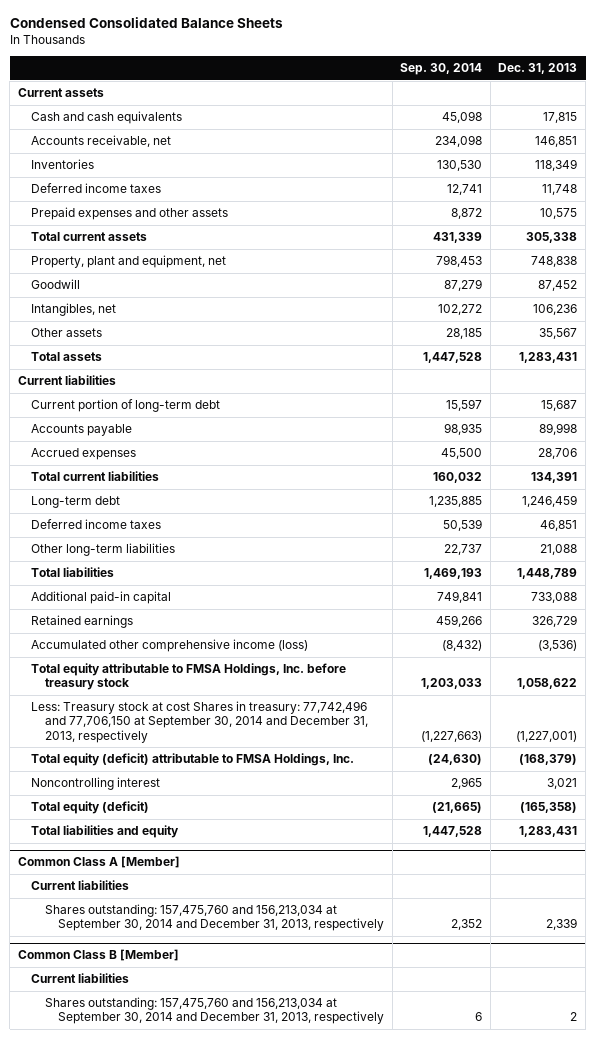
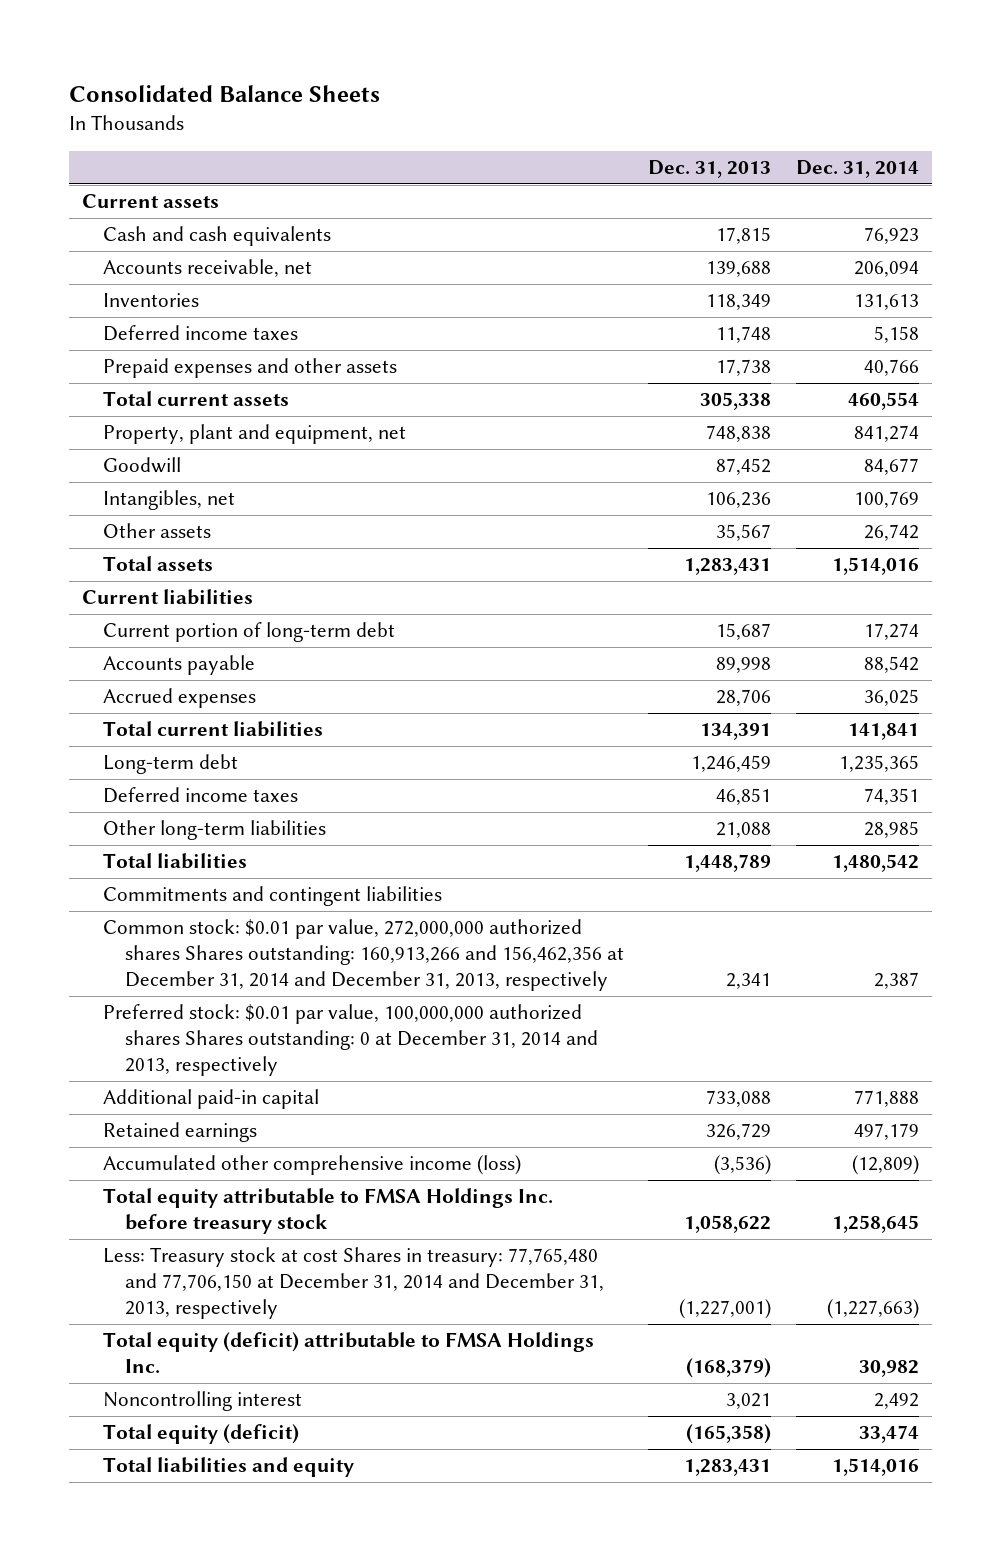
- Condensed Consolidated Balance Sheets
+ Consolidated Balance Sheets
- | Sep. 30, 2014 | Dec. 31, 2013
+ | Dec. 31, 2013 | Dec. 31, 2014
- Accounts receivable, net | 234,098 | 146,851
+ Accounts receivable, net | 139,688 | 206,094
- Prepaid expenses and other assets | 8,872 | 10,575
+ Prepaid expenses and other assets | 17,738 | 40,766
+ Commitments and contingent liabilities
+ Common stock: $0.01 par value, 272,000,000 authorized shares Shares outstanding: 160,913,266 and 156,462,356 at December 31, 2014 and December 31, 2013, respectively | 2,341 | 2,387
+ Preferred stock: $0.01 par value, 100,000,000 authorized shares Shares outstanding: 0 at December 31, 2014 and 2013, respectively
- Total equity attributable to FMSA Holdings, Inc. before treasury stock | 1,203,033 | 1,058,622
- Less: Treasury stock at cost Shares in treasury: 77,742,496 and 77,706,150 at September 30, 2014 and December 31, 2013, respectively | (1,227,663) | (1,227,001)
- Total equity (deficit) attributable to FMSA Holdings, Inc. | (24,630) | (168,379)
+ Total equity attributable to FMSA Holdings Inc. before treasury stock | 1,058,622 | 1,258,645
+ Less: Treasury stock at cost Shares in treasury: 77,765,480 and 77,706,150 at December 31, 2014 and December 31, 2013, respectively | (1,227,001) | (1,227,663)
+ Total equity (deficit) attributable to FMSA Holdings Inc. | (168,379) | 30,982
- Common Class A [Member]
- Current liabilities
- Shares outstanding: 157,475,760 and 156,213,034 at September 30, 2014 and December 31, 2013, respectively | 2,352 | 2,339
- Common Class B [Member]
- Current liabilities
- Shares outstanding: 157,475,760 and 156,213,034 at September 30, 2014 and December 31, 2013, respectively | 6 | 2

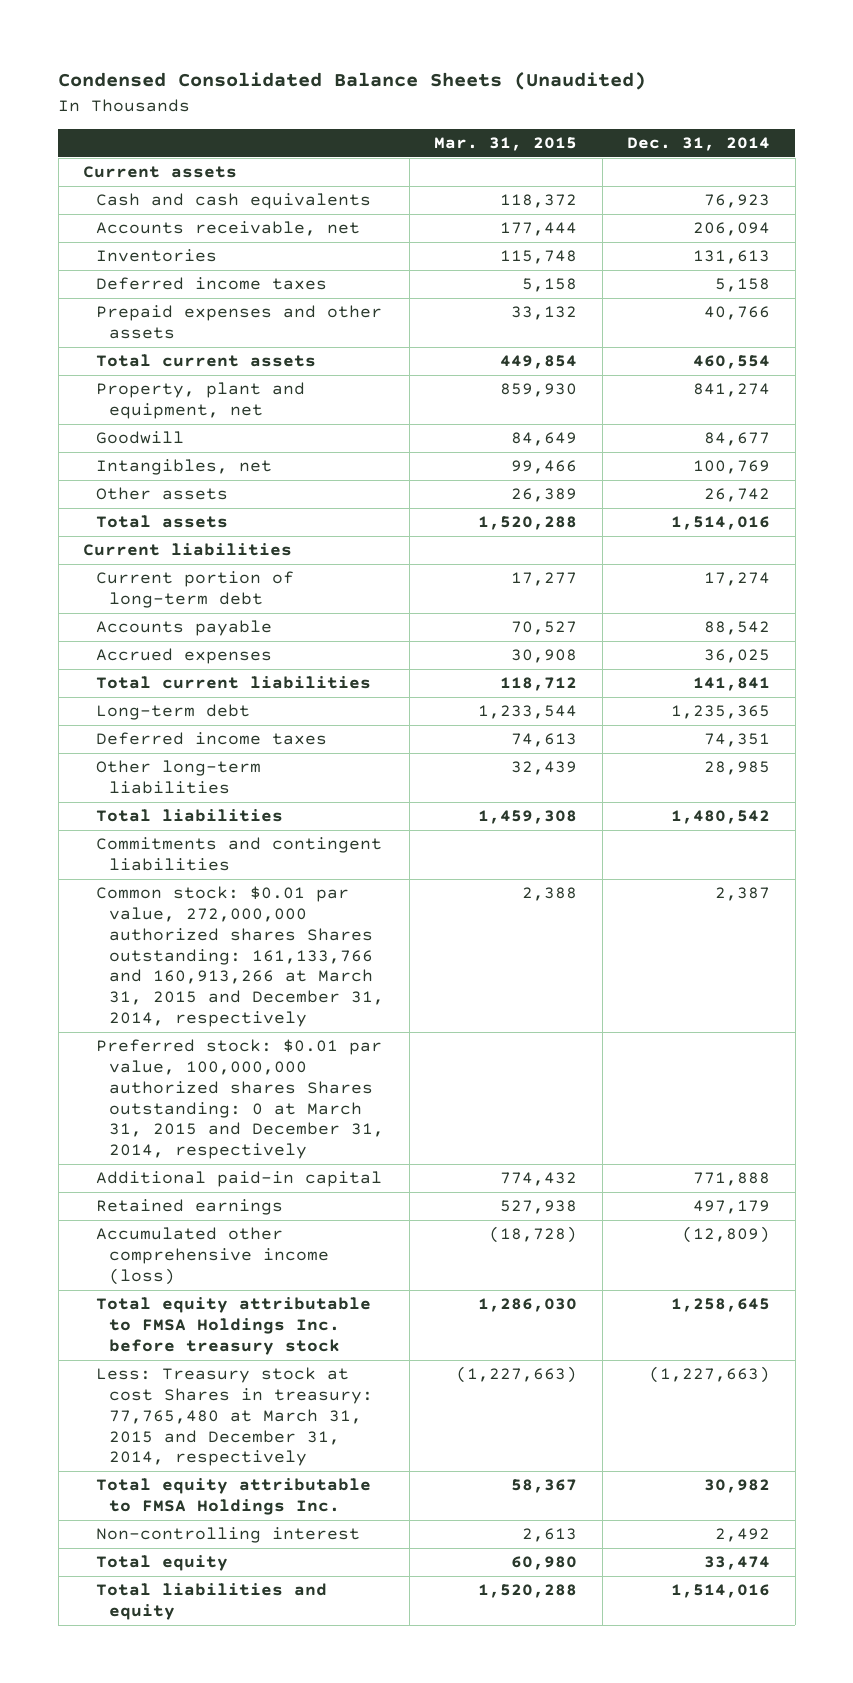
- Consolidated Balance Sheets
+ Condensed Consolidated Balance Sheets (Unaudited)
- | Dec. 31, 2013 | Dec. 31, 2014
+ | Mar. 31, 2015 | Dec. 31, 2014
- Common stock: $0.01 par value, 272,000,000 authorized shares Shares outstanding: 160,913,266 and 156,462,356 at December 31, 2014 and December 31, 2013, respectively | 2,341 | 2,387
- Preferred stock: $0.01 par value, 100,000,000 authorized shares Shares outstanding: 0 at December 31, 2014 and 2013, respectively
+ Common stock: $0.01 par value, 272,000,000 authorized shares Shares outstanding: 161,133,766 and 160,913,266 at March 31, 2015 and December 31, 2014, respectively | 2,388 | 2,387
+ Preferred stock: $0.01 par value, 100,000,000 authorized shares Shares outstanding: 0 at March 31, 2015 and December 31, 2014, respectively
- Less: Treasury stock at cost Shares in treasury: 77,765,480 and 77,706,150 at December 31, 2014 and December 31, 2013, respectively | (1,227,001) | (1,227,663)
- Total equity (deficit) attributable to FMSA Holdings Inc. | (168,379) | 30,982
- Noncontrolling interest | 3,021 | 2,492
- Total equity (deficit) | (165,358) | 33,474
+ Less: Treasury stock at cost Shares in treasury: 77,765,480 at March 31, 2015 and December 31, 2014, respectively | (1,227,663) | (1,227,663)
+ Total equity attributable to FMSA Holdings Inc. | 58,367 | 30,982
+ Non-controlling interest | 2,613 | 2,492
+ Total equity | 60,980 | 33,474

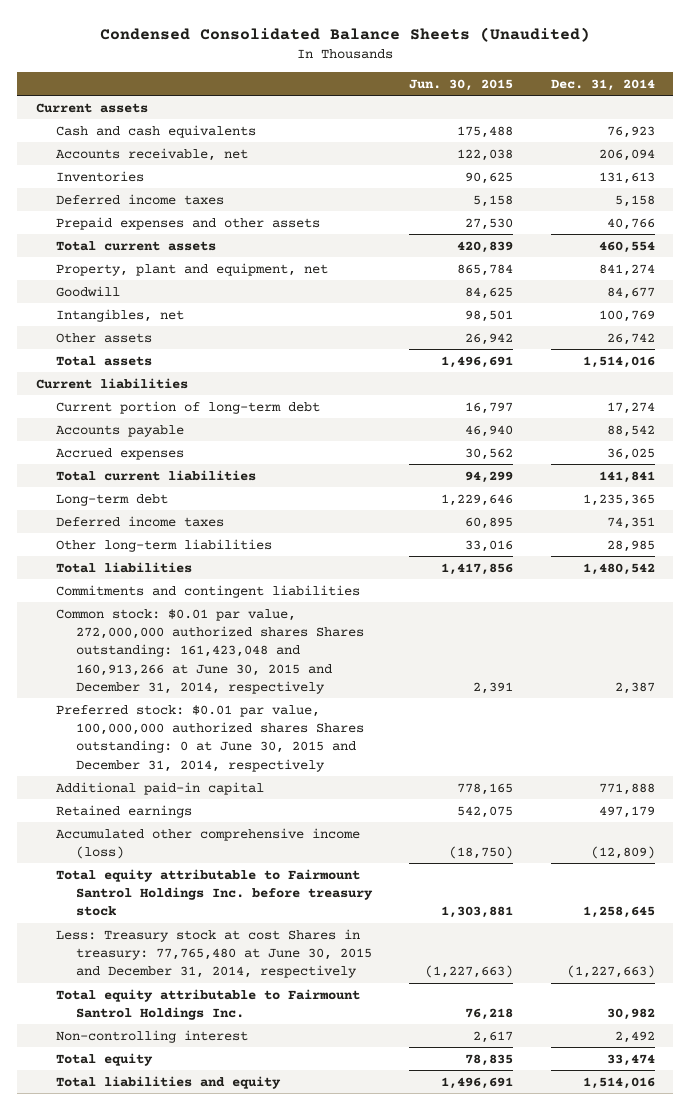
- | Mar. 31, 2015 | Dec. 31, 2014
+ | Jun. 30, 2015 | Dec. 31, 2014
- Common stock: $0.01 par value, 272,000,000 authorized shares Shares outstanding: 161,133,766 and 160,913,266 at March 31, 2015 and December 31, 2014, respectively | 2,388 | 2,387
- Preferred stock: $0.01 par value, 100,000,000 authorized shares Shares outstanding: 0 at March 31, 2015 and December 31, 2014, respectively
+ Common stock: $0.01 par value, 272,000,000 authorized shares Shares outstanding: 161,423,048 and 160,913,266 at June 30, 2015 and December 31, 2014, respectively | 2,391 | 2,387
+ Preferred stock: $0.01 par value, 100,000,000 authorized shares Shares outstanding: 0 at June 30, 2015 and December 31, 2014, respectively
- Total equity attributable to FMSA Holdings Inc. before treasury stock | 1,286,030 | 1,258,645
- Less: Treasury stock at cost Shares in treasury: 77,765,480 at March 31, 2015 and December 31, 2014, respectively | (1,227,663) | (1,227,663)
- Total equity attributable to FMSA Holdings Inc. | 58,367 | 30,982
+ Total equity attributable to Fairmount Santrol Holdings Inc. before treasury stock | 1,303,881 | 1,258,645
+ Less: Treasury stock at cost Shares in treasury: 77,765,480 at June 30, 2015 and December 31, 2014, respectively | (1,227,663) | (1,227,663)
+ Total equity attributable to Fairmount Santrol Holdings Inc. | 76,218 | 30,982

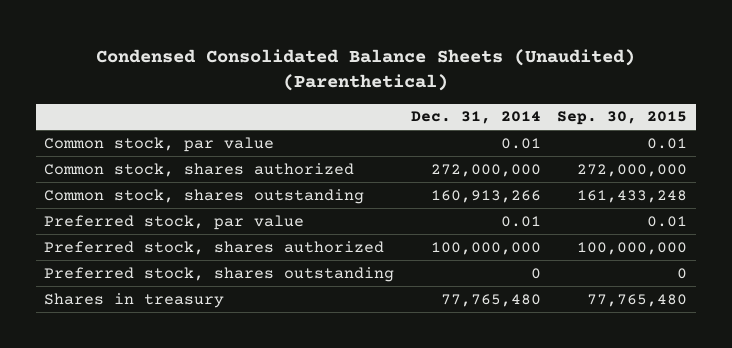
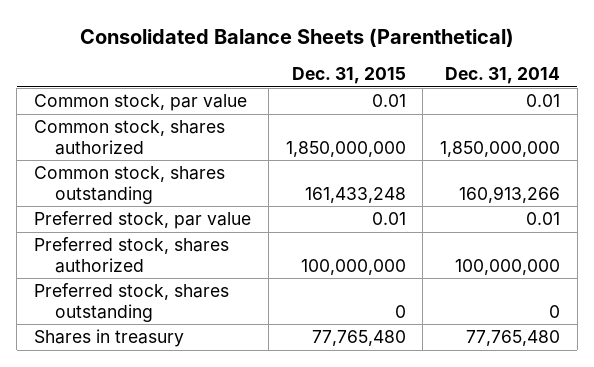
- Condensed Consolidated Balance Sheets (Unaudited) (Parenthetical)
+ Consolidated Balance Sheets (Parenthetical)
- | Dec. 31, 2014 | Sep. 30, 2015
+ | Dec. 31, 2015 | Dec. 31, 2014
- Common stock, shares authorized | 272,000,000 | 272,000,000
+ Common stock, shares authorized | 1,850,000,000 | 1,850,000,000

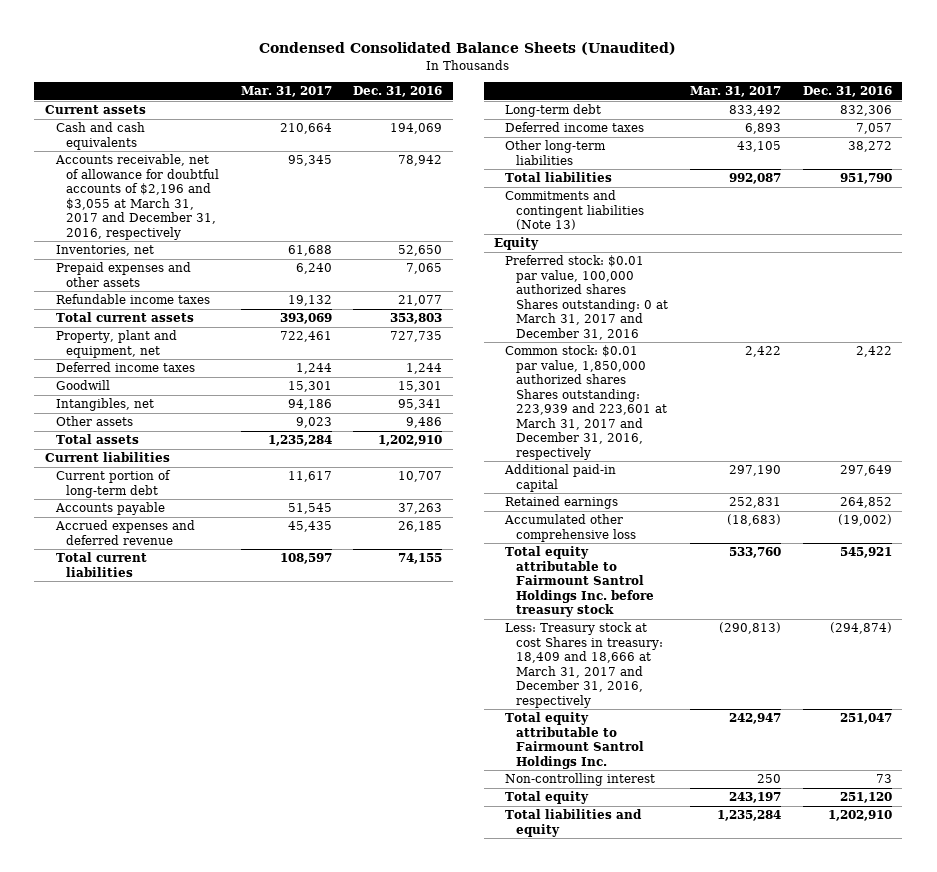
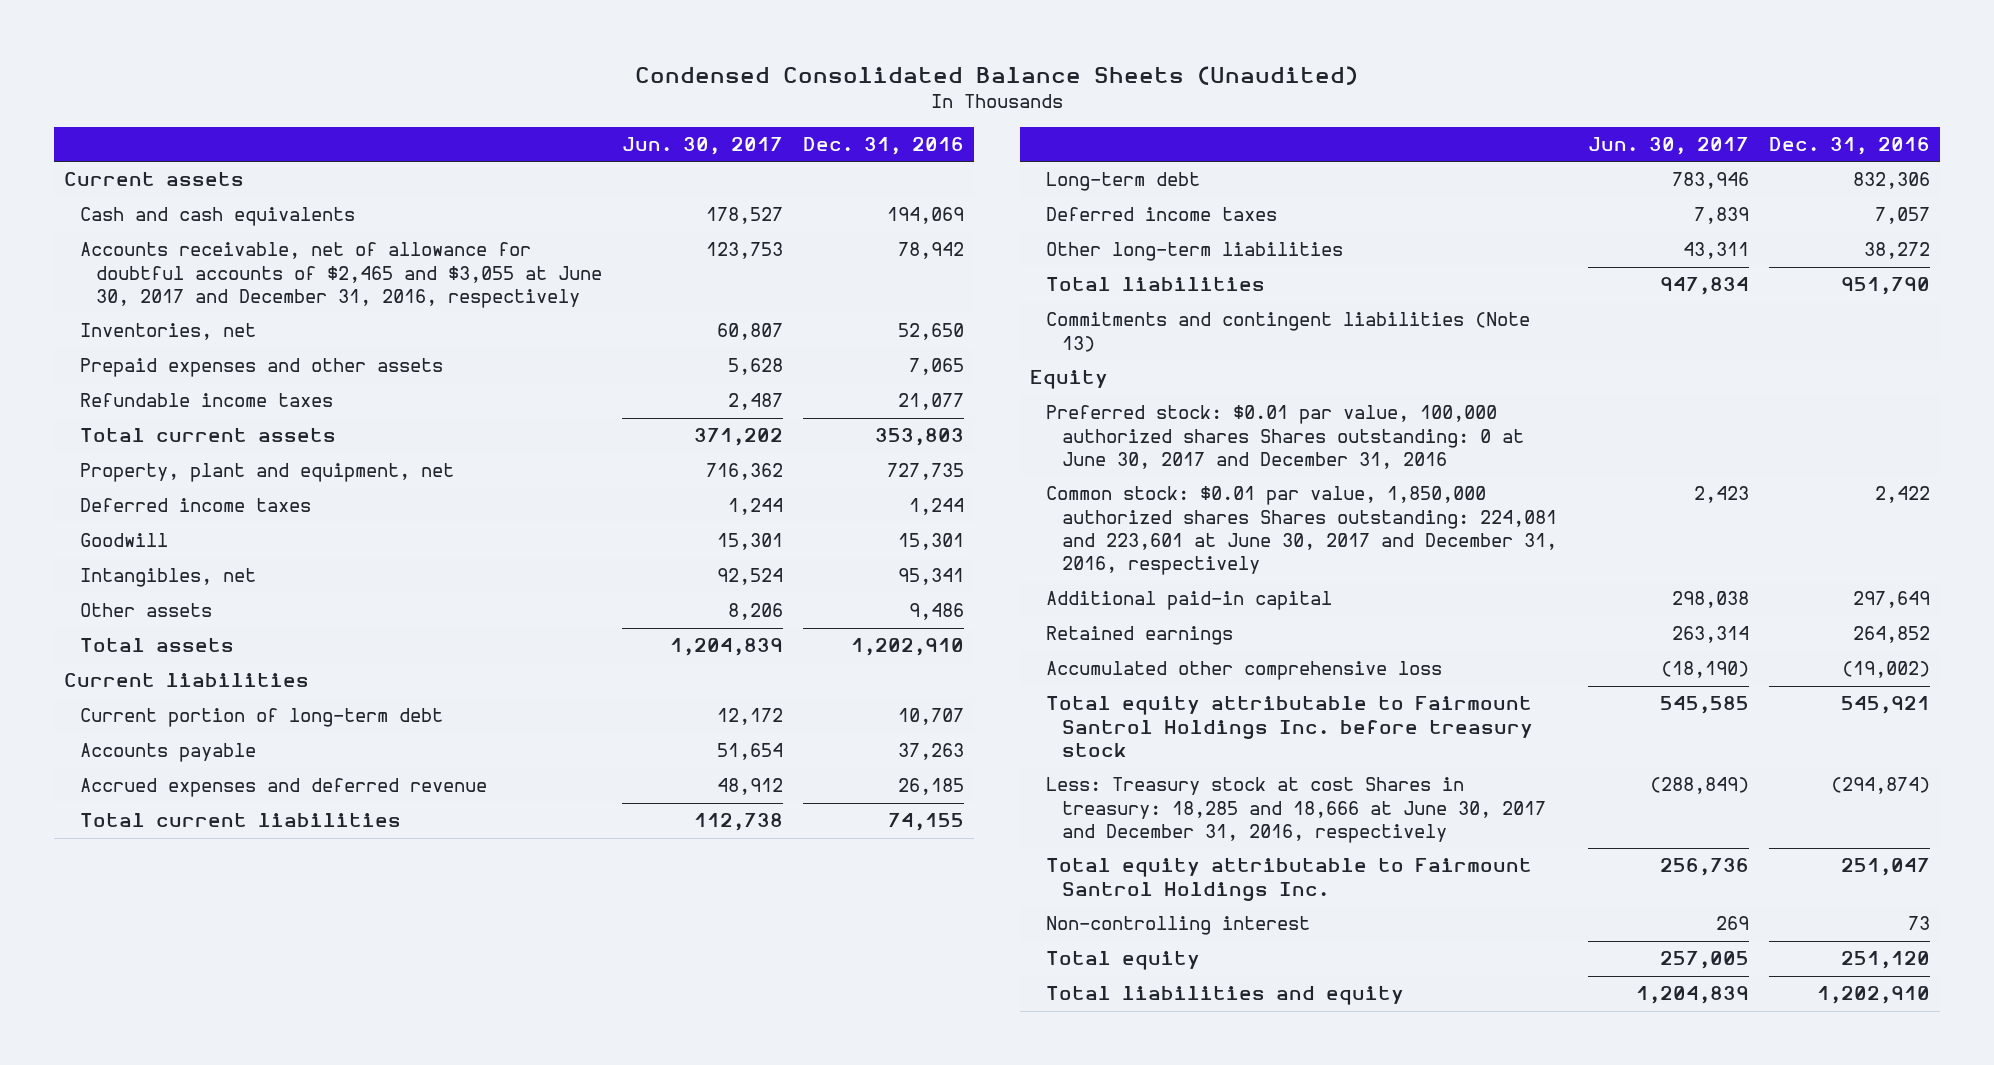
- | Mar. 31, 2017 | Dec. 31, 2016
+ | Jun. 30, 2017 | Dec. 31, 2016
- Accounts receivable, net of allowance for doubtful accounts of $2,196 and $3,055 at March 31, 2017 and December 31, 2016, respectively | 95,345 | 78,942
+ Accounts receivable, net of allowance for doubtful accounts of $2,465 and $3,055 at June 30, 2017 and December 31, 2016, respectively | 123,753 | 78,942
- Preferred stock: $0.01 par value, 100,000 authorized shares Shares outstanding: 0 at March 31, 2017 and December 31, 2016
- Common stock: $0.01 par value, 1,850,000 authorized shares Shares outstanding: 223,939 and 223,601 at March 31, 2017 and December 31, 2016, respectively | 2,422 | 2,422
+ Preferred stock: $0.01 par value, 100,000 authorized shares Shares outstanding: 0 at June 30, 2017 and December 31, 2016
+ Common stock: $0.01 par value, 1,850,000 authorized shares Shares outstanding: 224,081 and 223,601 at June 30, 2017 and December 31, 2016, respectively | 2,423 | 2,422
- Less: Treasury stock at cost Shares in treasury: 18,409 and 18,666 at March 31, 2017 and December 31, 2016, respectively | (290,813) | (294,874)
+ Less: Treasury stock at cost Shares in treasury: 18,285 and 18,666 at June 30, 2017 and December 31, 2016, respectively | (288,849) | (294,874)

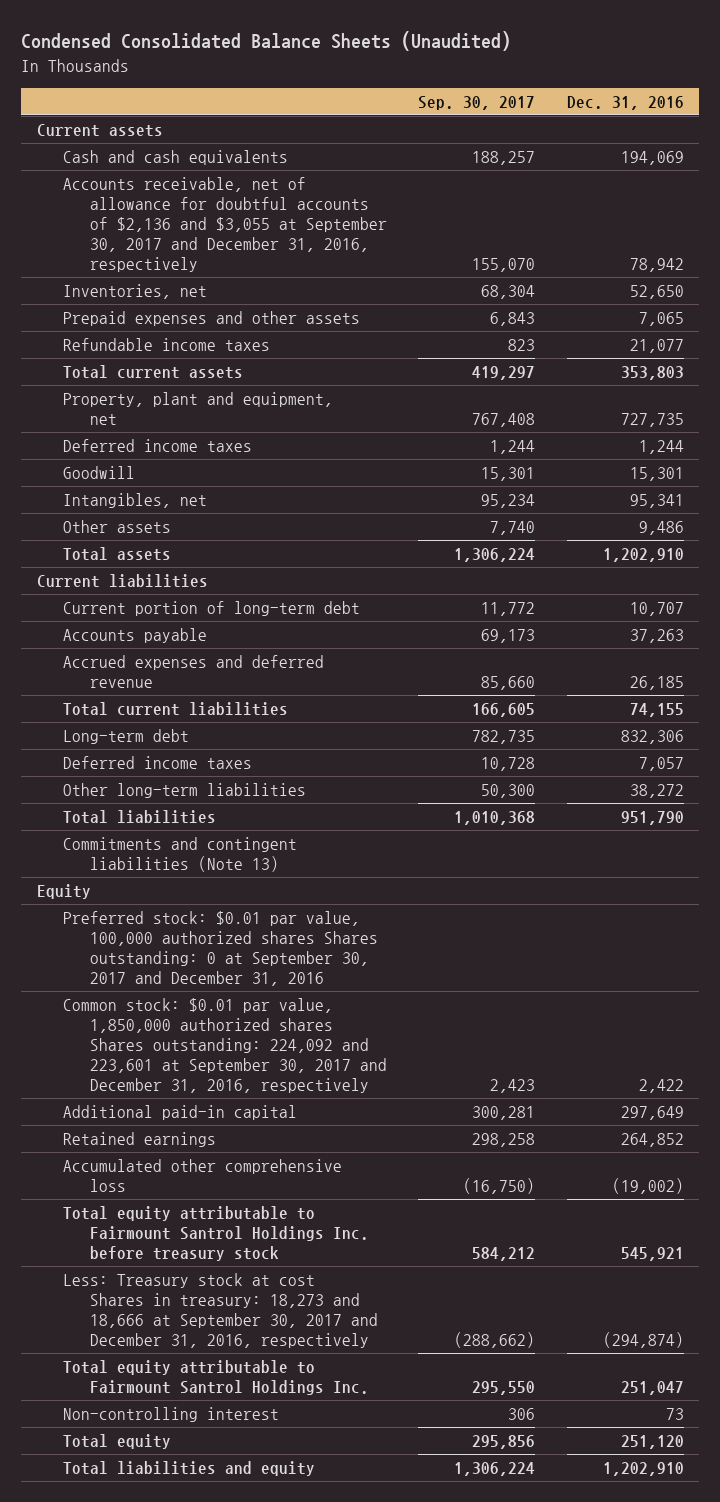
- | Jun. 30, 2017 | Dec. 31, 2016
+ | Sep. 30, 2017 | Dec. 31, 2016
- Accounts receivable, net of allowance for doubtful accounts of $2,465 and $3,055 at June 30, 2017 and December 31, 2016, respectively | 123,753 | 78,942
+ Accounts receivable, net of allowance for doubtful accounts of $2,136 and $3,055 at September 30, 2017 and December 31, 2016, respectively | 155,070 | 78,942
- Preferred stock: $0.01 par value, 100,000 authorized shares Shares outstanding: 0 at June 30, 2017 and December 31, 2016
- Common stock: $0.01 par value, 1,850,000 authorized shares Shares outstanding: 224,081 and 223,601 at June 30, 2017 and December 31, 2016, respectively | 2,423 | 2,422
+ Preferred stock: $0.01 par value, 100,000 authorized shares Shares outstanding: 0 at September 30, 2017 and December 31, 2016
+ Common stock: $0.01 par value, 1,850,000 authorized shares Shares outstanding: 224,092 and 223,601 at September 30, 2017 and December 31, 2016, respectively | 2,423 | 2,422
- Less: Treasury stock at cost Shares in treasury: 18,285 and 18,666 at June 30, 2017 and December 31, 2016, respectively | (288,849) | (294,874)
+ Less: Treasury stock at cost Shares in treasury: 18,273 and 18,666 at September 30, 2017 and December 31, 2016, respectively | (288,662) | (294,874)

